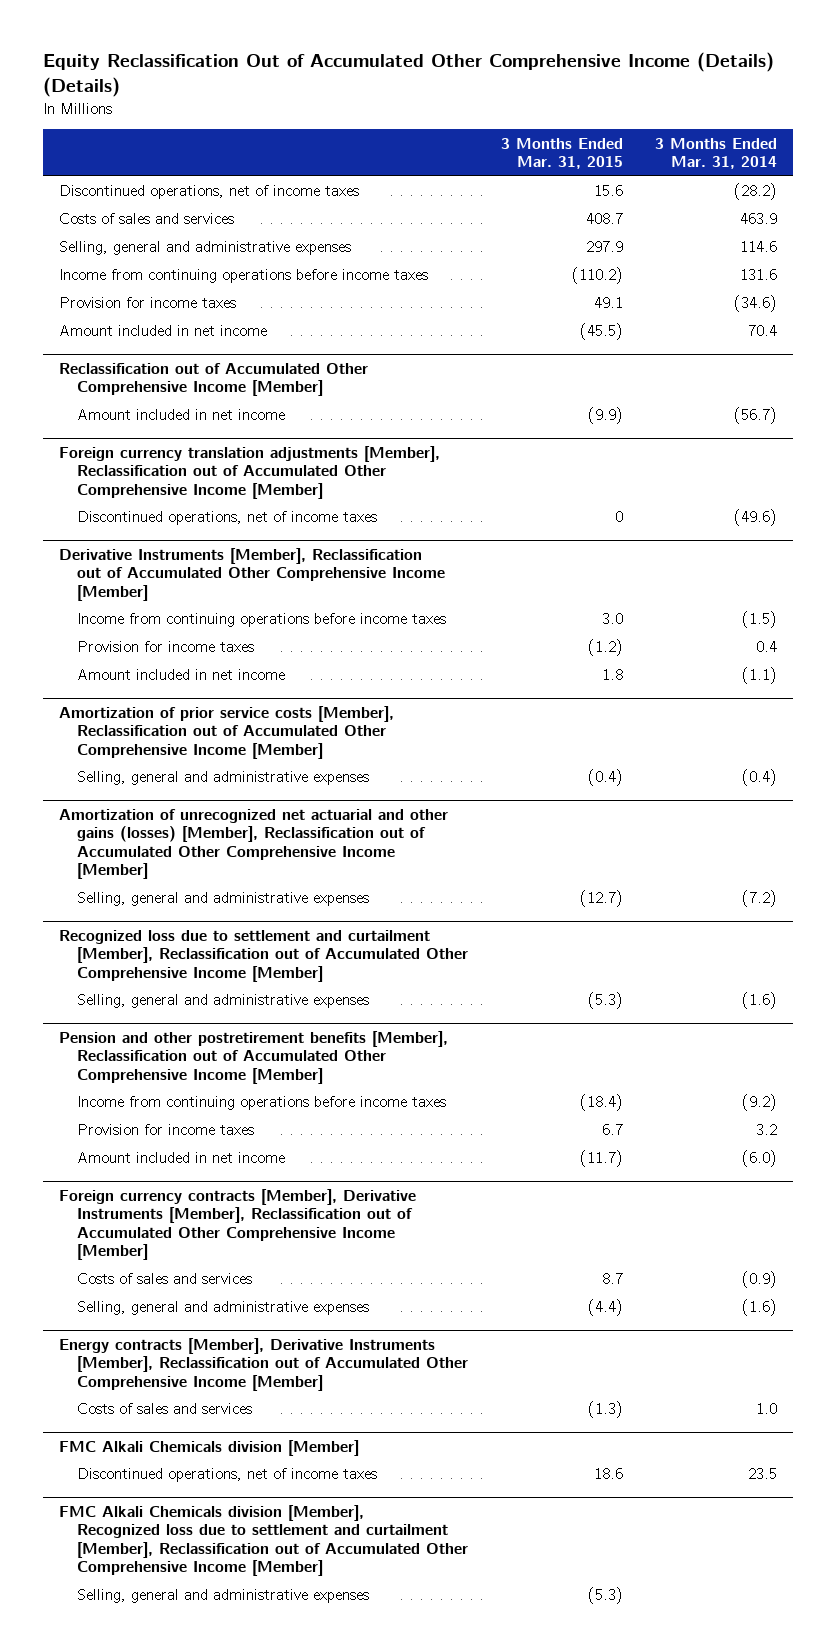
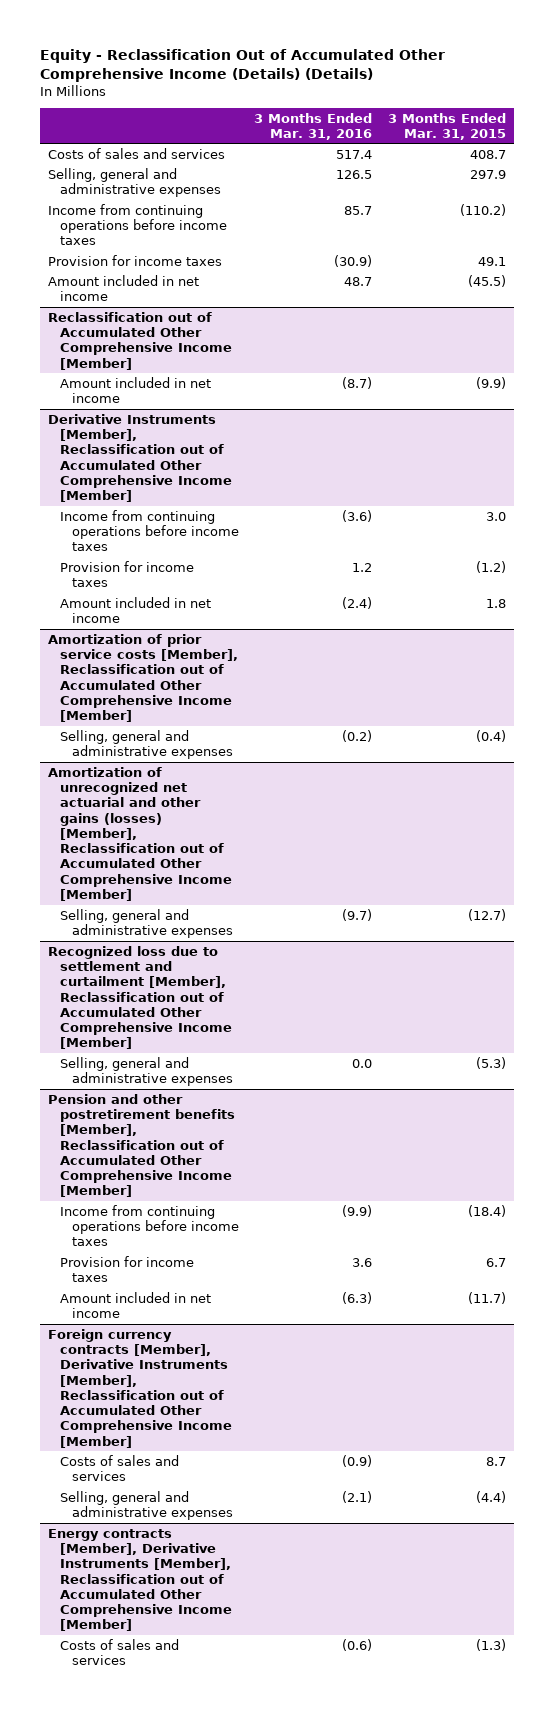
- Equity Reclassification Out of Accumulated Other Comprehensive Income (Details) (Details)
+ Equity - Reclassification Out of Accumulated Other Comprehensive Income (Details) (Details)
- | 3 Months Ended Mar. 31, 2015 | 3 Months Ended Mar. 31, 2014
+ | 3 Months Ended Mar. 31, 2016 | 3 Months Ended Mar. 31, 2015
- Discontinued operations, net of income taxes | 15.6 | (28.2)
- Foreign currency translation adjustments [Member], Reclassification out of Accumulated Other Comprehensive Income [Member]
- Discontinued operations, net of income taxes | 0 | (49.6)
- FMC Alkali Chemicals division [Member]
- Discontinued operations, net of income taxes | 18.6 | 23.5
- FMC Alkali Chemicals division [Member], Recognized loss due to settlement and curtailment [Member], Reclassification out of Accumulated Other Comprehensive Income [Member]
- Selling, general and administrative expenses | (5.3) |

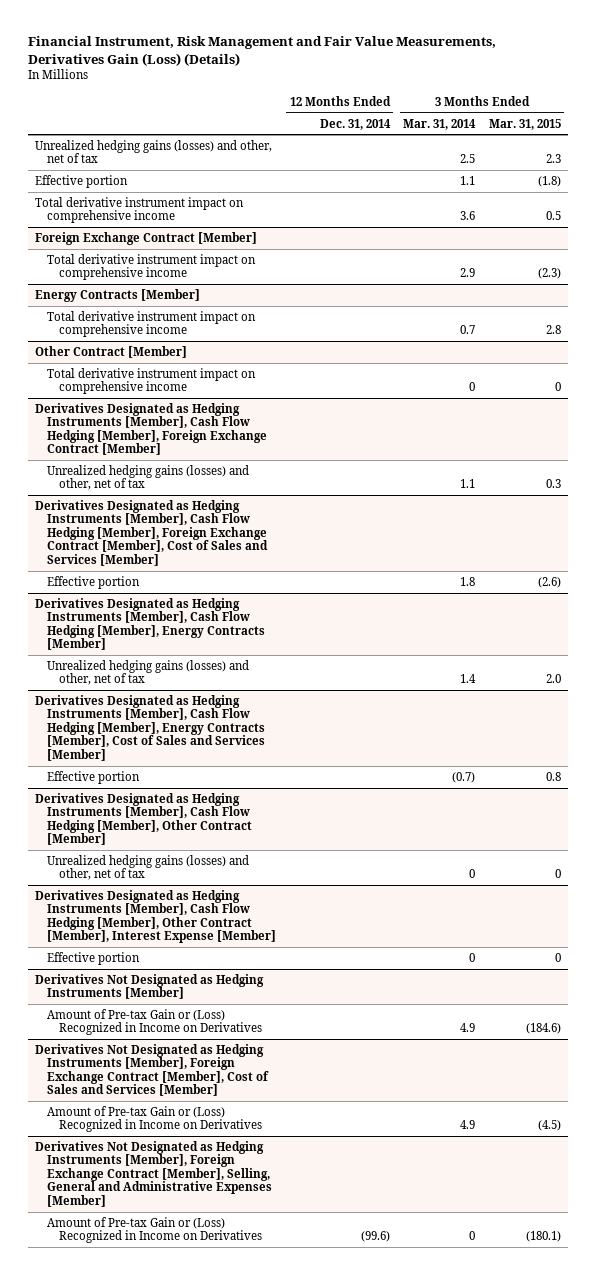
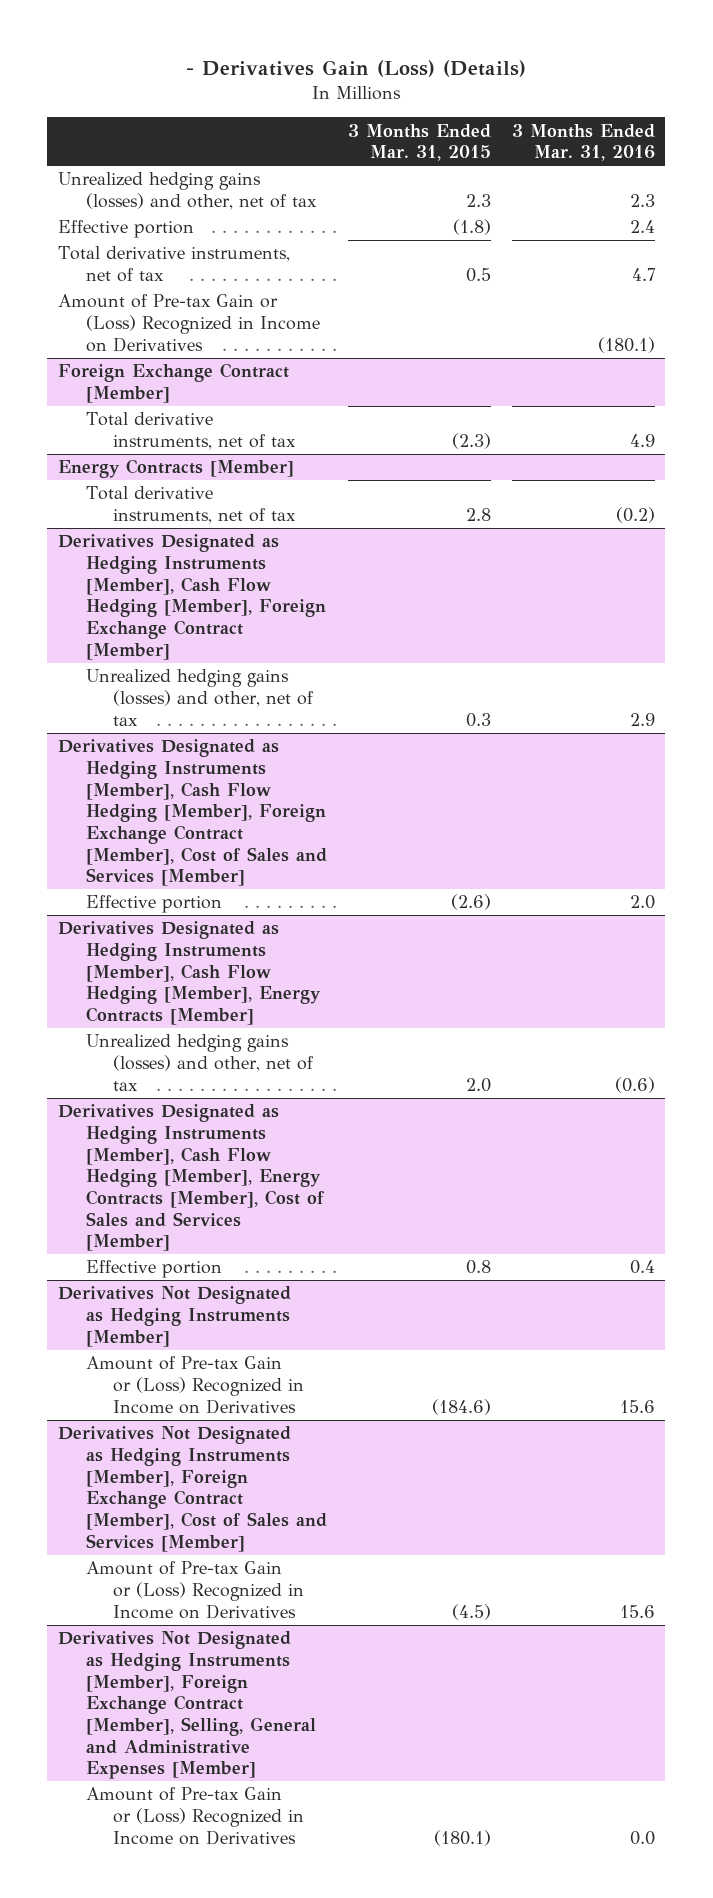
- Financial Instrument, Risk Management and Fair Value Measurements, Derivatives Gain (Loss) (Details)
+ - Derivatives Gain (Loss) (Details)
- | 12 Months Ended Dec. 31, 2014 | 3 Months Ended Mar. 31, 2014 | 3 Months Ended Mar. 31, 2015
+ | 3 Months Ended Mar. 31, 2015 | 3 Months Ended Mar. 31, 2016
- Total derivative instrument impact on comprehensive income | | 3.6 | 0.5
+ Total derivative instruments, net of tax | 0.5 | 4.7
+ Amount of Pre-tax Gain or (Loss) Recognized in Income on Derivatives | | (180.1)
@ Foreign Exchange Contract [Member]
- Total derivative instrument impact on comprehensive income | | 2.9 | (2.3)
+ Total derivative instruments, net of tax | (2.3) | 4.9
@ Energy Contracts [Member]
- Total derivative instrument impact on comprehensive income | | 0.7 | 2.8
- Other Contract [Member]
- Total derivative instrument impact on comprehensive income | | 0 | 0
@ Energy Contracts [Member]
+ Total derivative instruments, net of tax | 2.8 | (0.2)
- Derivatives Designated as Hedging Instruments [Member], Cash Flow Hedging [Member], Other Contract [Member]
- Unrealized hedging gains (losses) and other, net of tax | | 0 | 0
- Derivatives Designated as Hedging Instruments [Member], Cash Flow Hedging [Member], Other Contract [Member], Interest Expense [Member]
- Effective portion | | 0 | 0

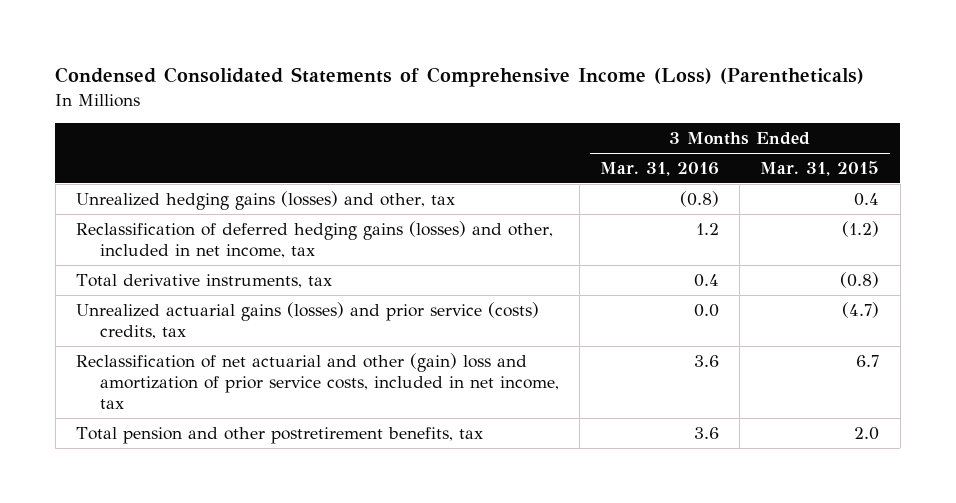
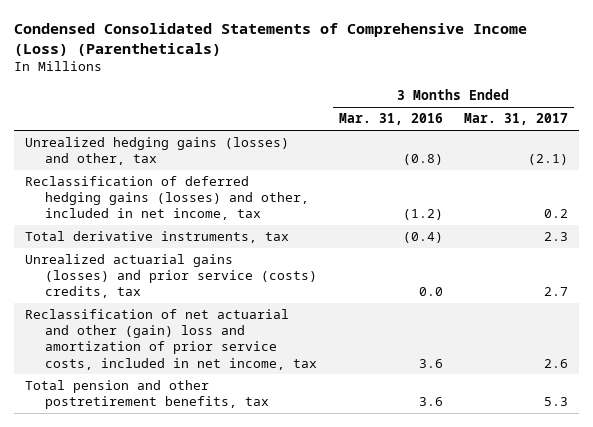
- | 3 Months Ended Mar. 31, 2016 | 3 Months Ended Mar. 31, 2015
+ | 3 Months Ended Mar. 31, 2016 | 3 Months Ended Mar. 31, 2017
- Reclassification of deferred hedging gains (losses) and other, included in net income, tax | 1.2 | (1.2)
- Total derivative instruments, tax | 0.4 | (0.8)
+ Reclassification of deferred hedging gains (losses) and other, included in net income, tax | (1.2) | 0.2
+ Total derivative instruments, tax | (0.4) | 2.3

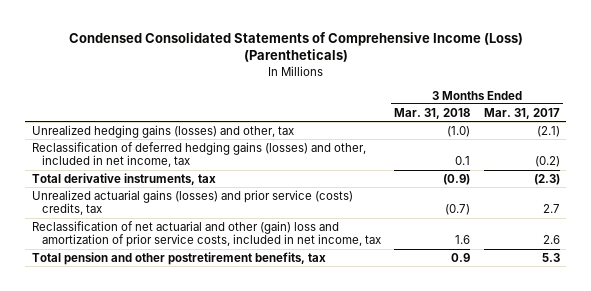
- | 3 Months Ended Mar. 31, 2016 | 3 Months Ended Mar. 31, 2017
+ | 3 Months Ended Mar. 31, 2018 | 3 Months Ended Mar. 31, 2017
- Reclassification of deferred hedging gains (losses) and other, included in net income, tax | (1.2) | 0.2
- Total derivative instruments, tax | (0.4) | 2.3
+ Reclassification of deferred hedging gains (losses) and other, included in net income, tax | 0.1 | (0.2)
+ Total derivative instruments, tax | (0.9) | (2.3)

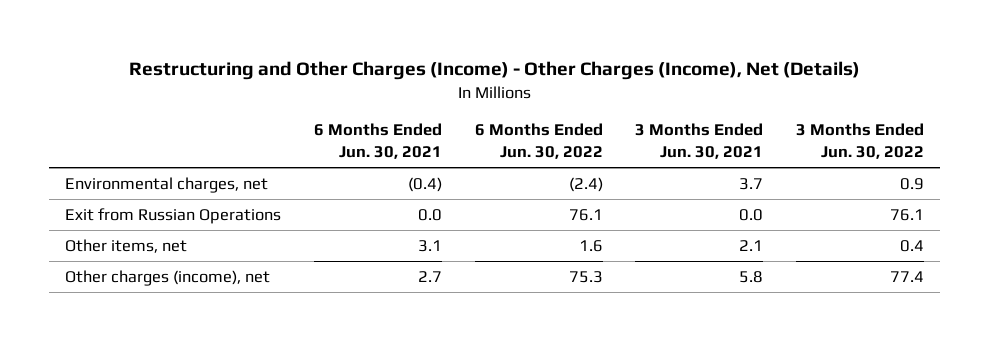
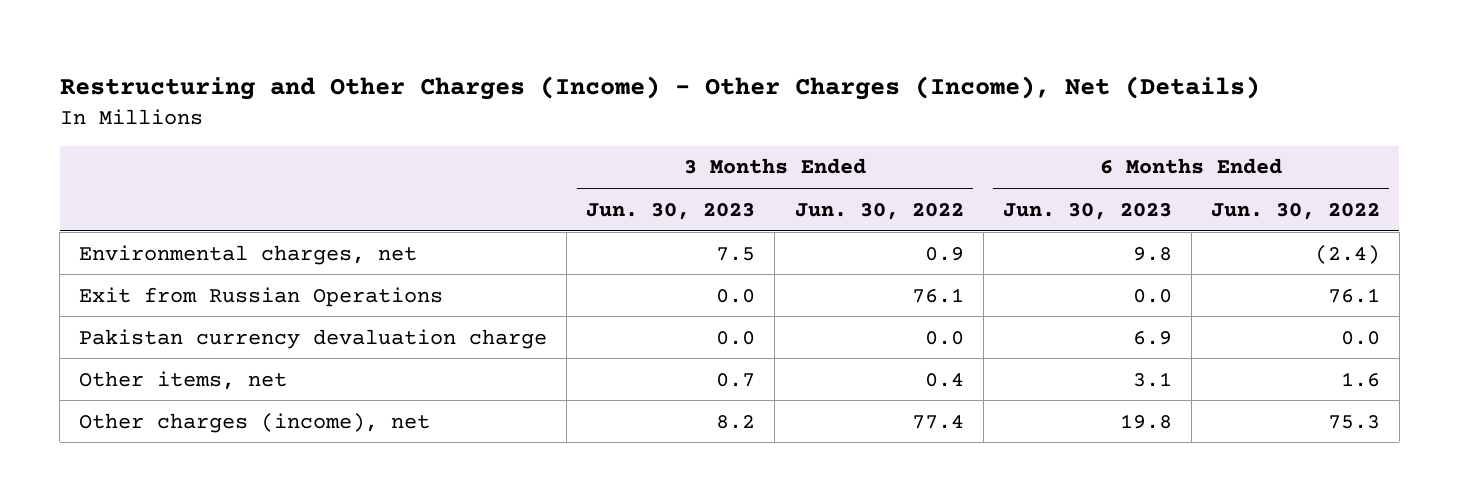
- | 6 Months Ended Jun. 30, 2021 | 6 Months Ended Jun. 30, 2022 | 3 Months Ended Jun. 30, 2021 | 3 Months Ended Jun. 30, 2022
+ | 3 Months Ended Jun. 30, 2023 | 3 Months Ended Jun. 30, 2022 | 6 Months Ended Jun. 30, 2023 | 6 Months Ended Jun. 30, 2022
+ Pakistan currency devaluation charge | 0.0 | 0.0 | 6.9 | 0.0

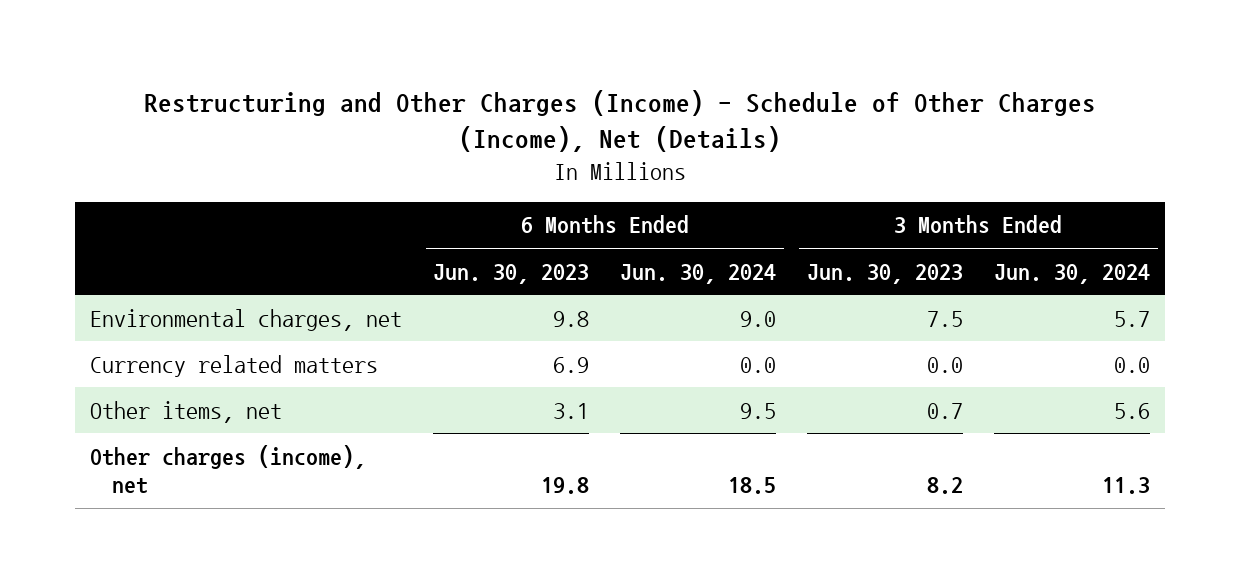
- Restructuring and Other Charges (Income) - Other Charges (Income), Net (Details)
+ Restructuring and Other Charges (Income) - Schedule of Other Charges (Income), Net (Details)
- | 3 Months Ended Jun. 30, 2023 | 3 Months Ended Jun. 30, 2022 | 6 Months Ended Jun. 30, 2023 | 6 Months Ended Jun. 30, 2022
+ | 6 Months Ended Jun. 30, 2023 | 6 Months Ended Jun. 30, 2024 | 3 Months Ended Jun. 30, 2023 | 3 Months Ended Jun. 30, 2024
- Exit from Russian Operations | 0.0 | 76.1 | 0.0 | 76.1
- Pakistan currency devaluation charge | 0.0 | 0.0 | 6.9 | 0.0
+ Currency related matters | 6.9 | 0.0 | 0.0 | 0.0

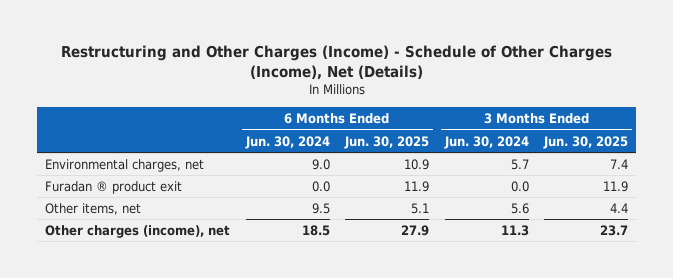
- | 6 Months Ended Jun. 30, 2023 | 6 Months Ended Jun. 30, 2024 | 3 Months Ended Jun. 30, 2023 | 3 Months Ended Jun. 30, 2024
+ | 6 Months Ended Jun. 30, 2024 | 6 Months Ended Jun. 30, 2025 | 3 Months Ended Jun. 30, 2024 | 3 Months Ended Jun. 30, 2025
- Currency related matters | 6.9 | 0.0 | 0.0 | 0.0
+ Furadan ® product exit | 0.0 | 11.9 | 0.0 | 11.9

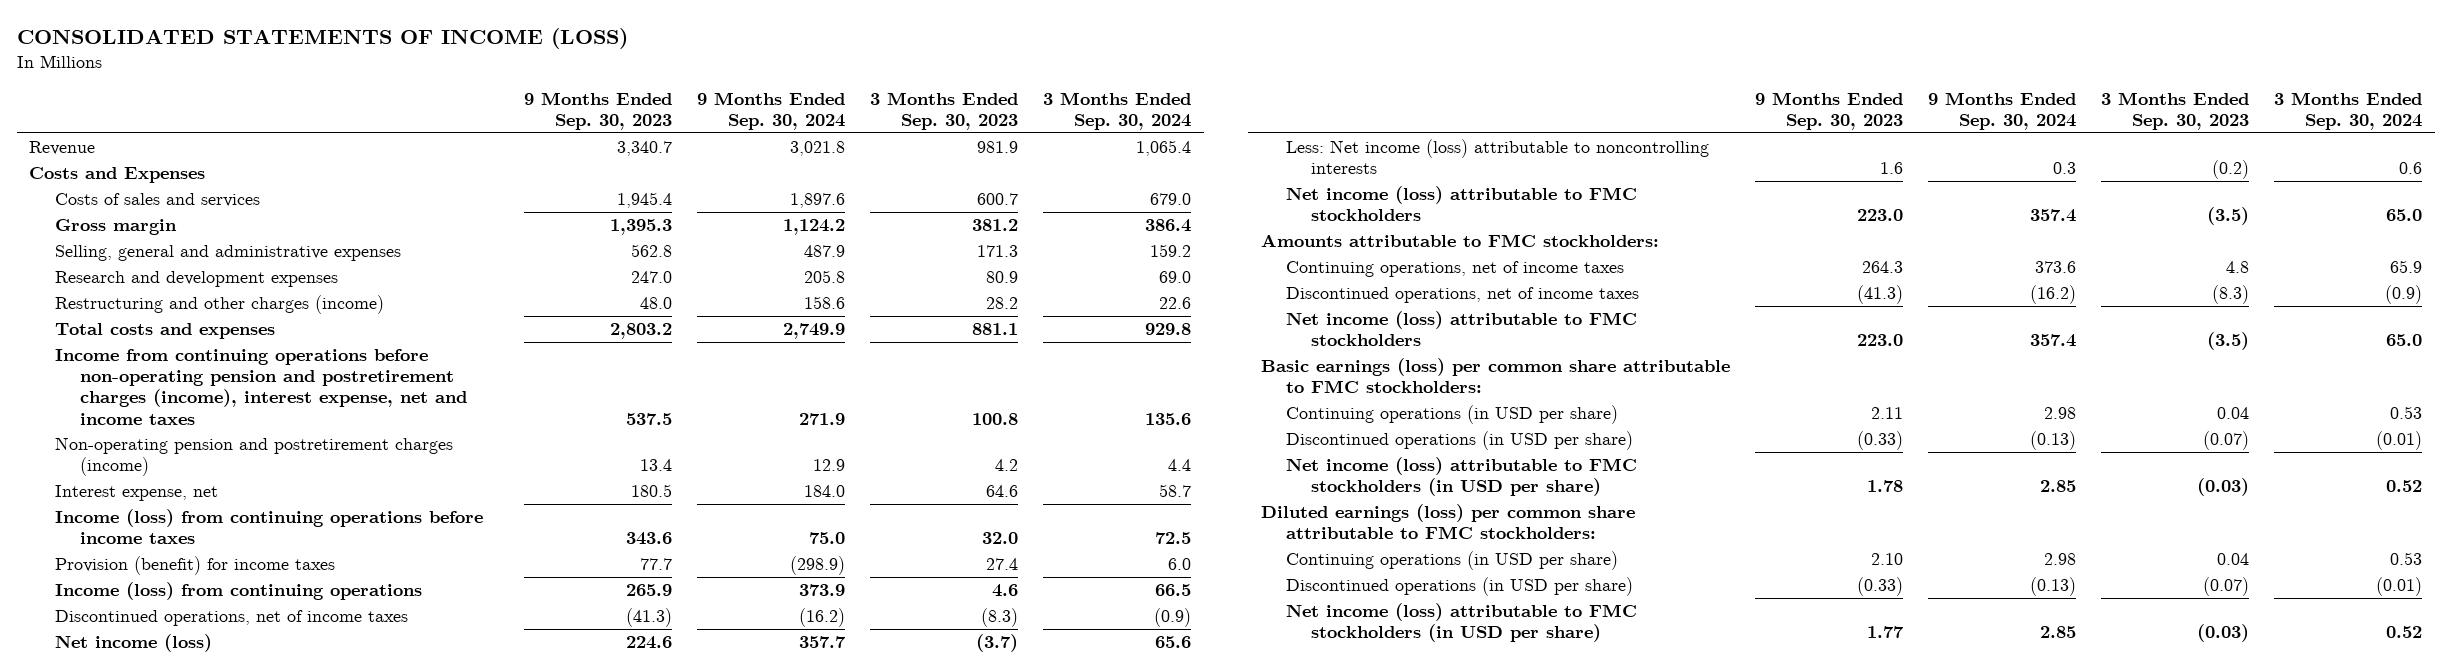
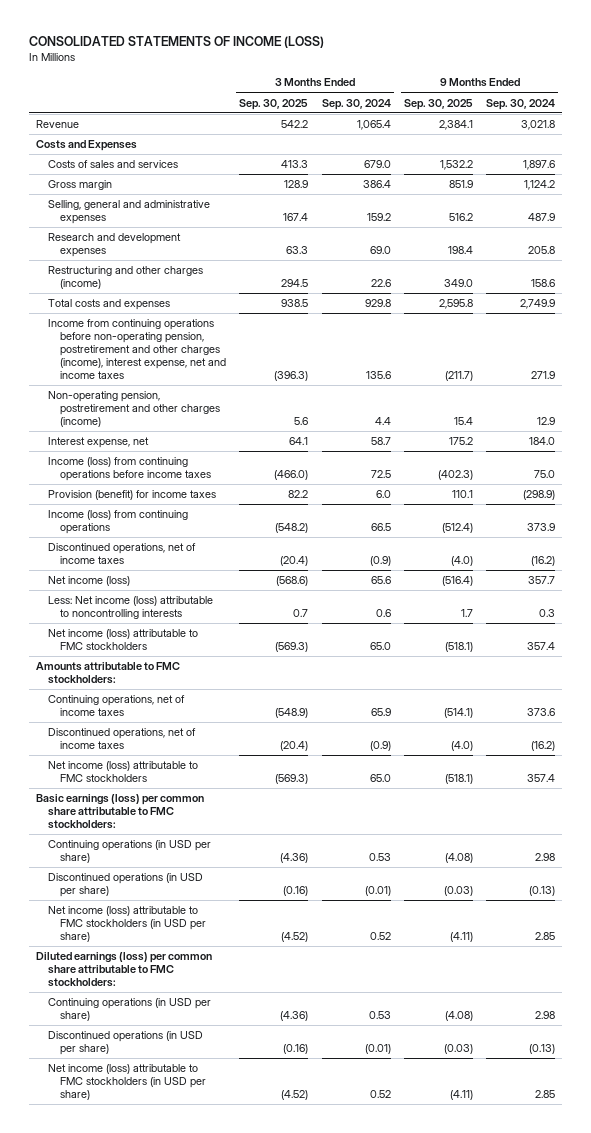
- | 9 Months Ended Sep. 30, 2023 | 9 Months Ended Sep. 30, 2024 | 3 Months Ended Sep. 30, 2023 | 3 Months Ended Sep. 30, 2024
+ | 3 Months Ended Sep. 30, 2025 | 3 Months Ended Sep. 30, 2024 | 9 Months Ended Sep. 30, 2025 | 9 Months Ended Sep. 30, 2024
- Income from continuing operations before non-operating pension and postretirement charges (income), interest expense, net and income taxes | 537.5 | 271.9 | 100.8 | 135.6
- Non-operating pension and postretirement charges (income) | 13.4 | 12.9 | 4.2 | 4.4
+ Income from continuing operations before non-operating pension, postretirement and other charges (income), interest expense, net and income taxes | (396.3) | 135.6 | (211.7) | 271.9
+ Non-operating pension, postretirement and other charges (income) | 5.6 | 4.4 | 15.4 | 12.9

